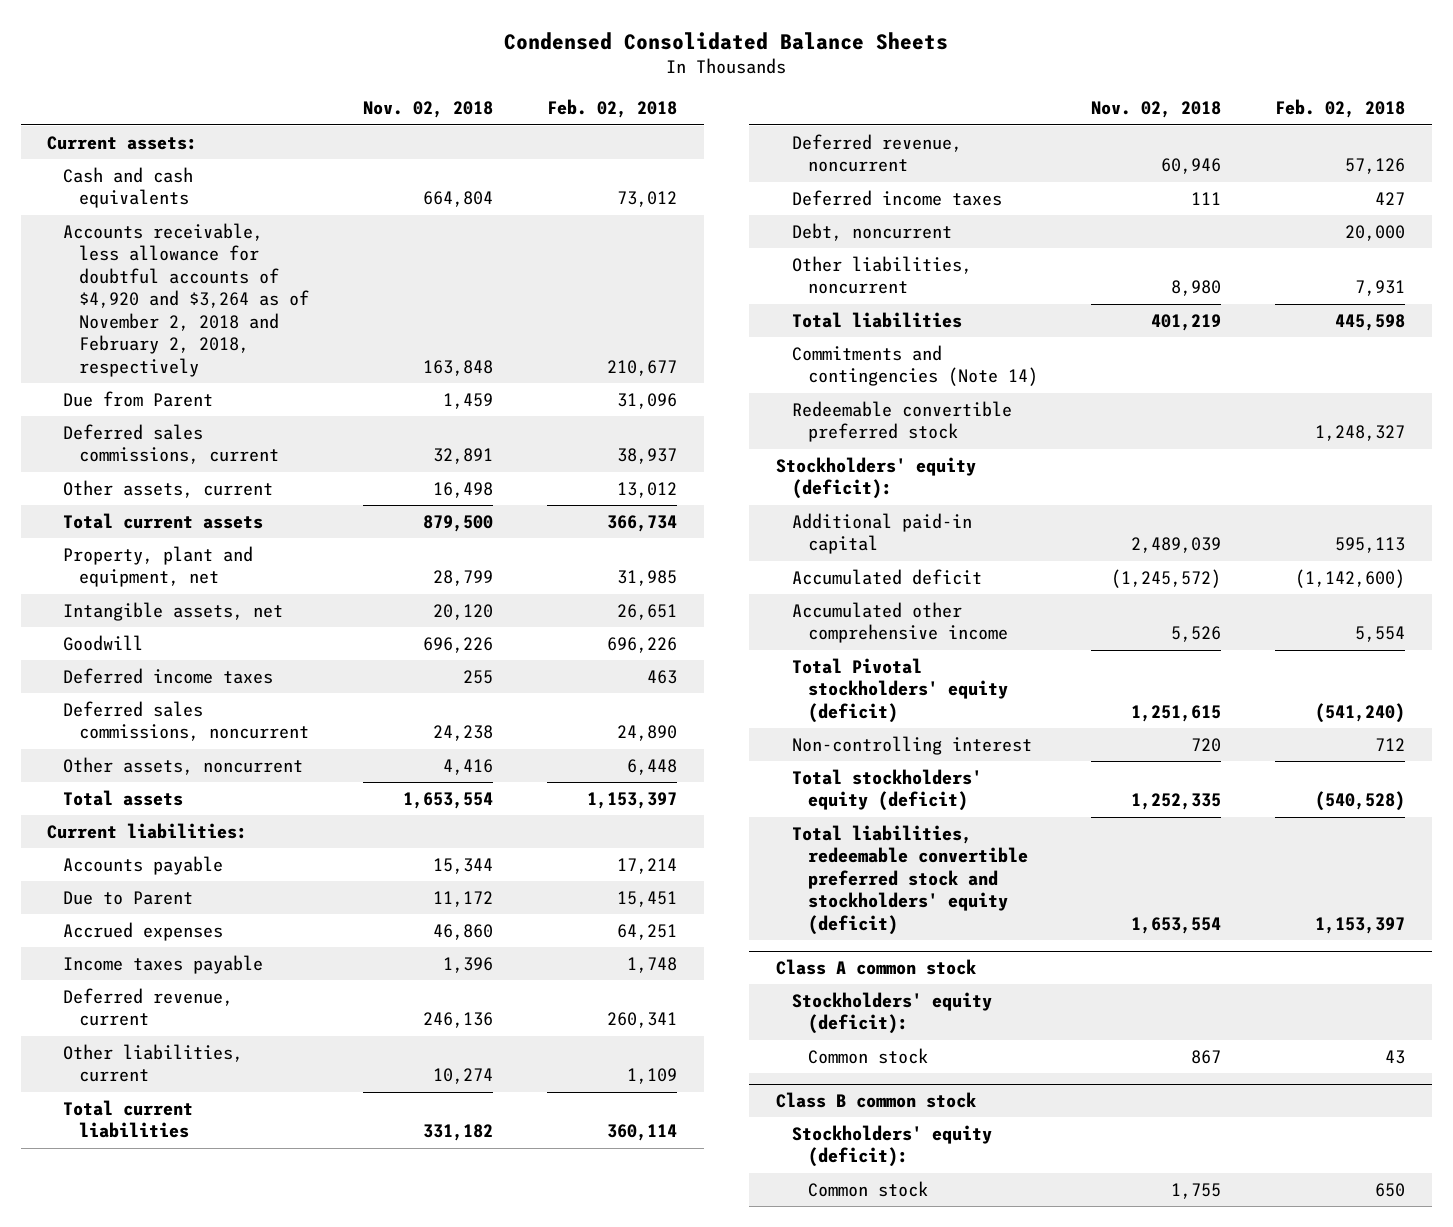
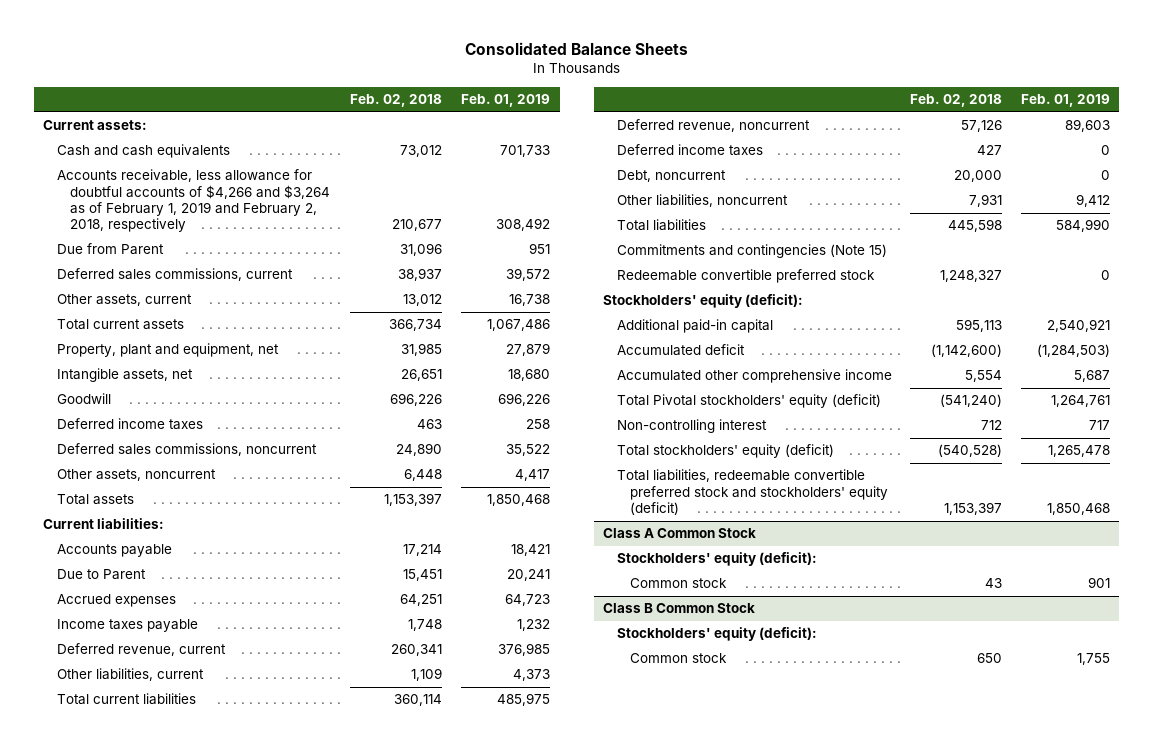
- Condensed Consolidated Balance Sheets
+ Consolidated Balance Sheets
- | Nov. 02, 2018 | Feb. 02, 2018
+ | Feb. 02, 2018 | Feb. 01, 2019
- Accounts receivable, less allowance for doubtful accounts of $4,920 and $3,264 as of November 2, 2018 and February 2, 2018, respectively | 163,848 | 210,677
+ Accounts receivable, less allowance for doubtful accounts of $4,266 and $3,264 as of February 1, 2019 and February 2, 2018, respectively | 210,677 | 308,492
- Commitments and contingencies (Note 14)
+ Commitments and contingencies (Note 15)
- Class A common stock
+ Class A Common Stock
- Class B common stock
+ Class B Common Stock

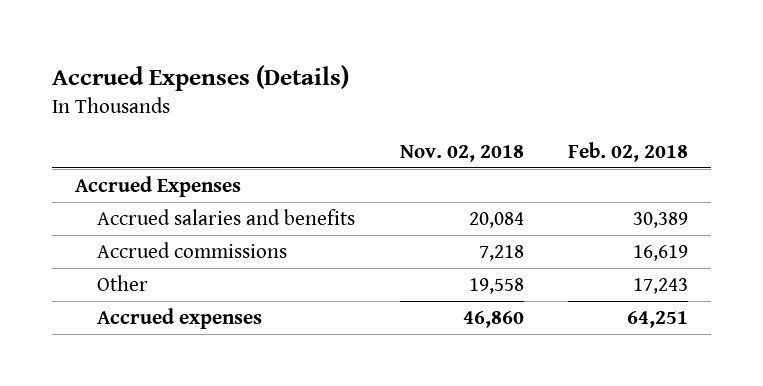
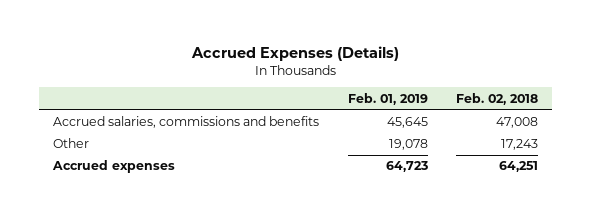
- | Nov. 02, 2018 | Feb. 02, 2018
+ | Feb. 01, 2019 | Feb. 02, 2018
- Accrued Expenses
- Accrued salaries and benefits | 20,084 | 30,389
- Accrued commissions | 7,218 | 16,619
+ Accrued salaries, commissions and benefits | 45,645 | 47,008

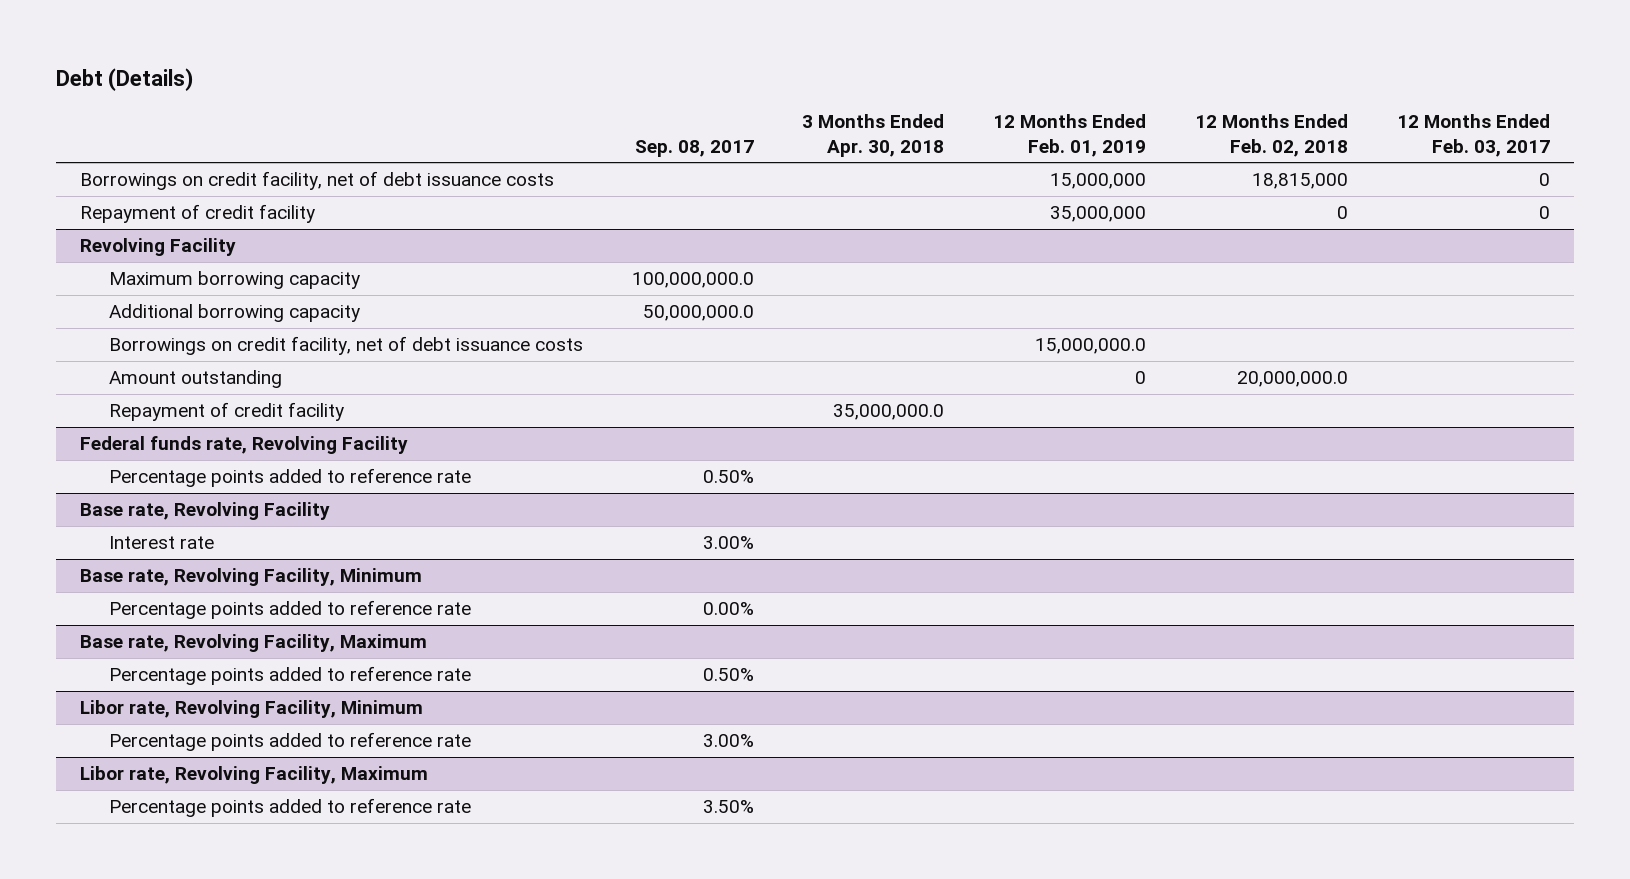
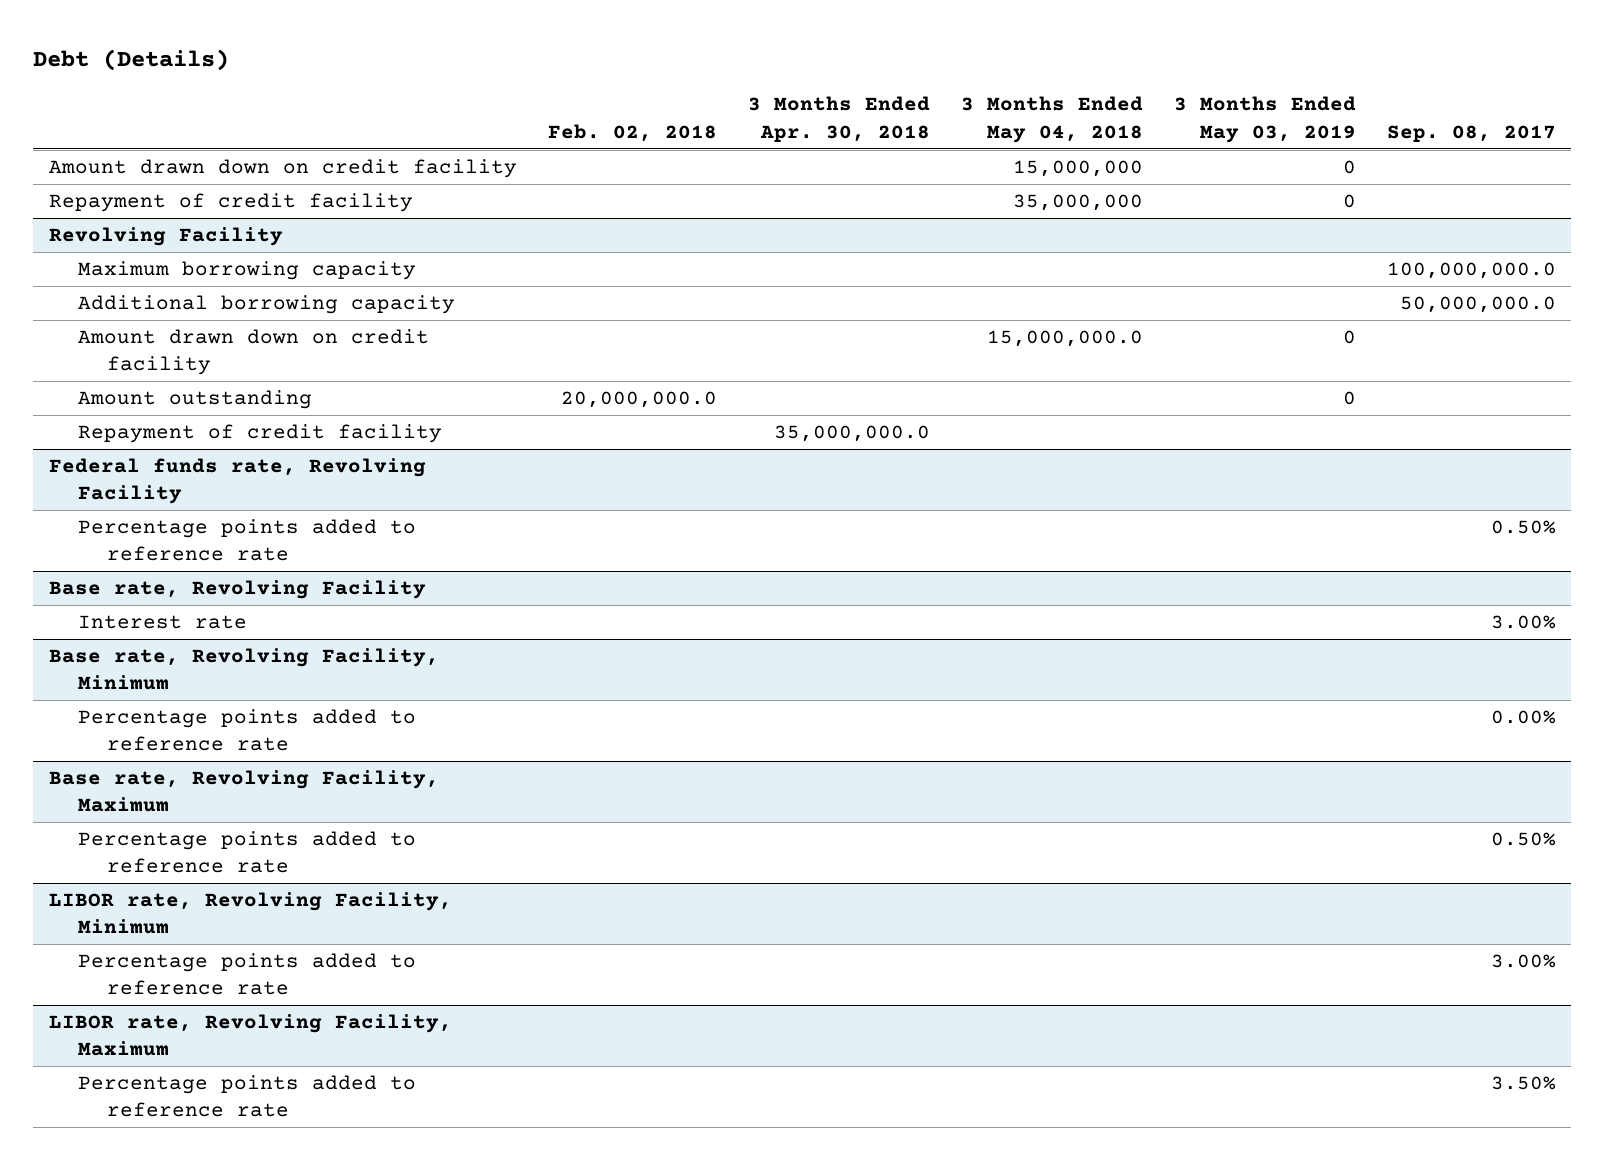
- | Sep. 08, 2017 | 3 Months Ended Apr. 30, 2018 | 12 Months Ended Feb. 01, 2019 | 12 Months Ended Feb. 02, 2018 | 12 Months Ended Feb. 03, 2017
+ | Feb. 02, 2018 | 3 Months Ended Apr. 30, 2018 | 3 Months Ended May 04, 2018 | 3 Months Ended May 03, 2019 | Sep. 08, 2017
- Borrowings on credit facility, net of debt issuance costs | | | 15,000,000 | 18,815,000 | 0
+ Amount drawn down on credit facility | | | 15,000,000 | 0 |
@ Revolving Facility
- Borrowings on credit facility, net of debt issuance costs | | | 15,000,000.0 | |
+ Amount drawn down on credit facility | | | 15,000,000.0 | 0 |
- Libor rate, Revolving Facility, Minimum
+ LIBOR rate, Revolving Facility, Minimum
- Libor rate, Revolving Facility, Maximum
+ LIBOR rate, Revolving Facility, Maximum

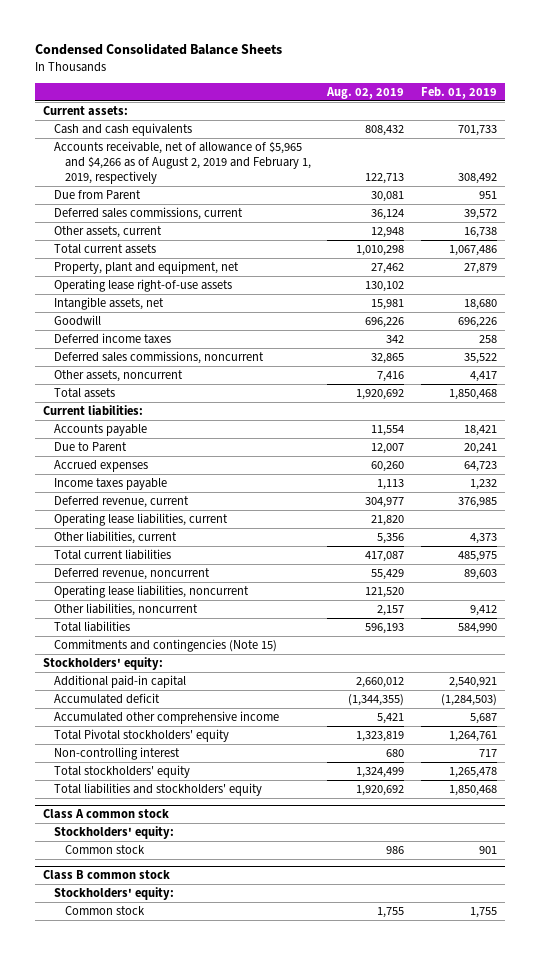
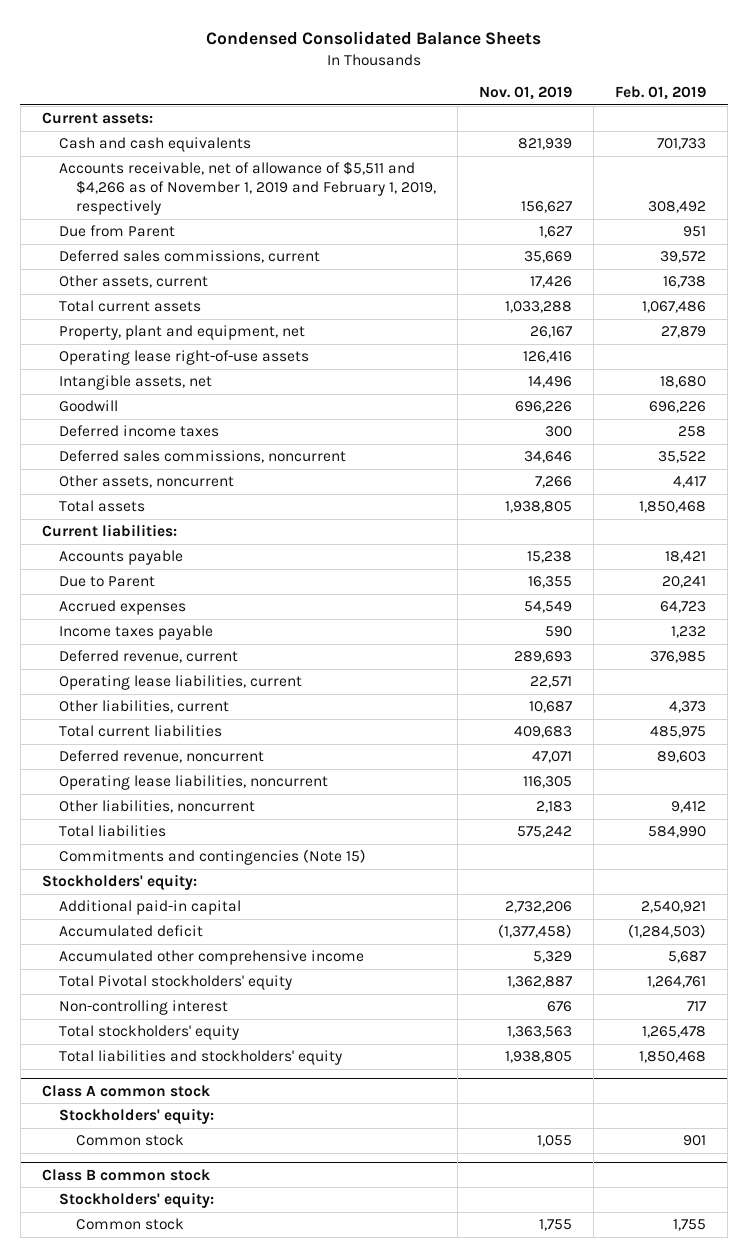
- | Aug. 02, 2019 | Feb. 01, 2019
+ | Nov. 01, 2019 | Feb. 01, 2019
- Accounts receivable, net of allowance of $5,965 and $4,266 as of August 2, 2019 and February 1, 2019, respectively | 122,713 | 308,492
+ Accounts receivable, net of allowance of $5,511 and $4,266 as of November 1, 2019 and February 1, 2019, respectively | 156,627 | 308,492

